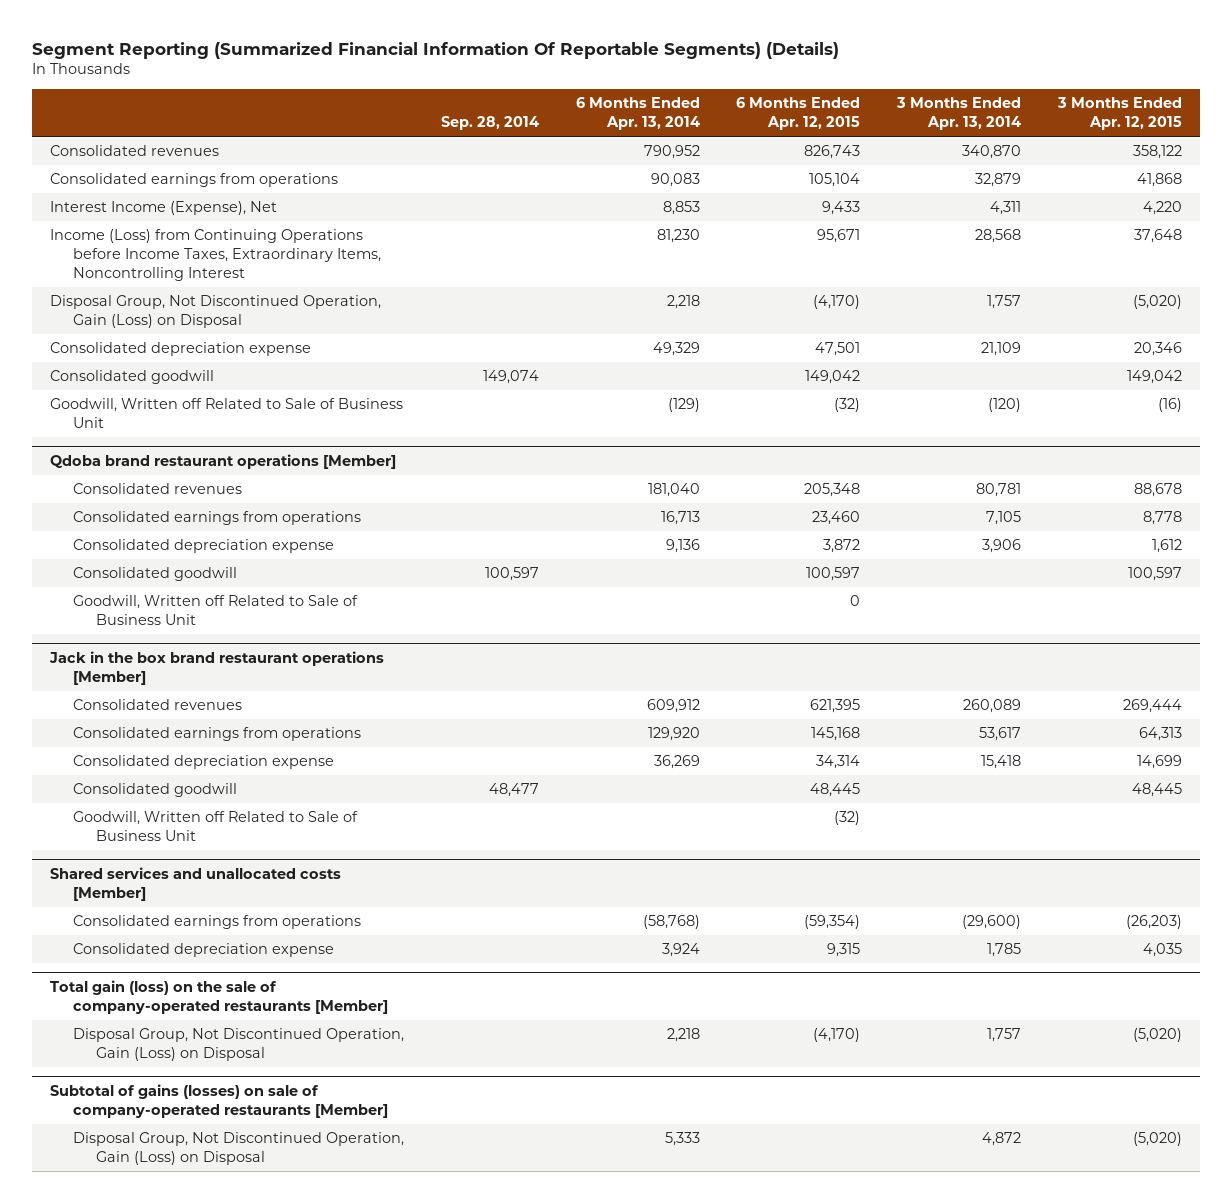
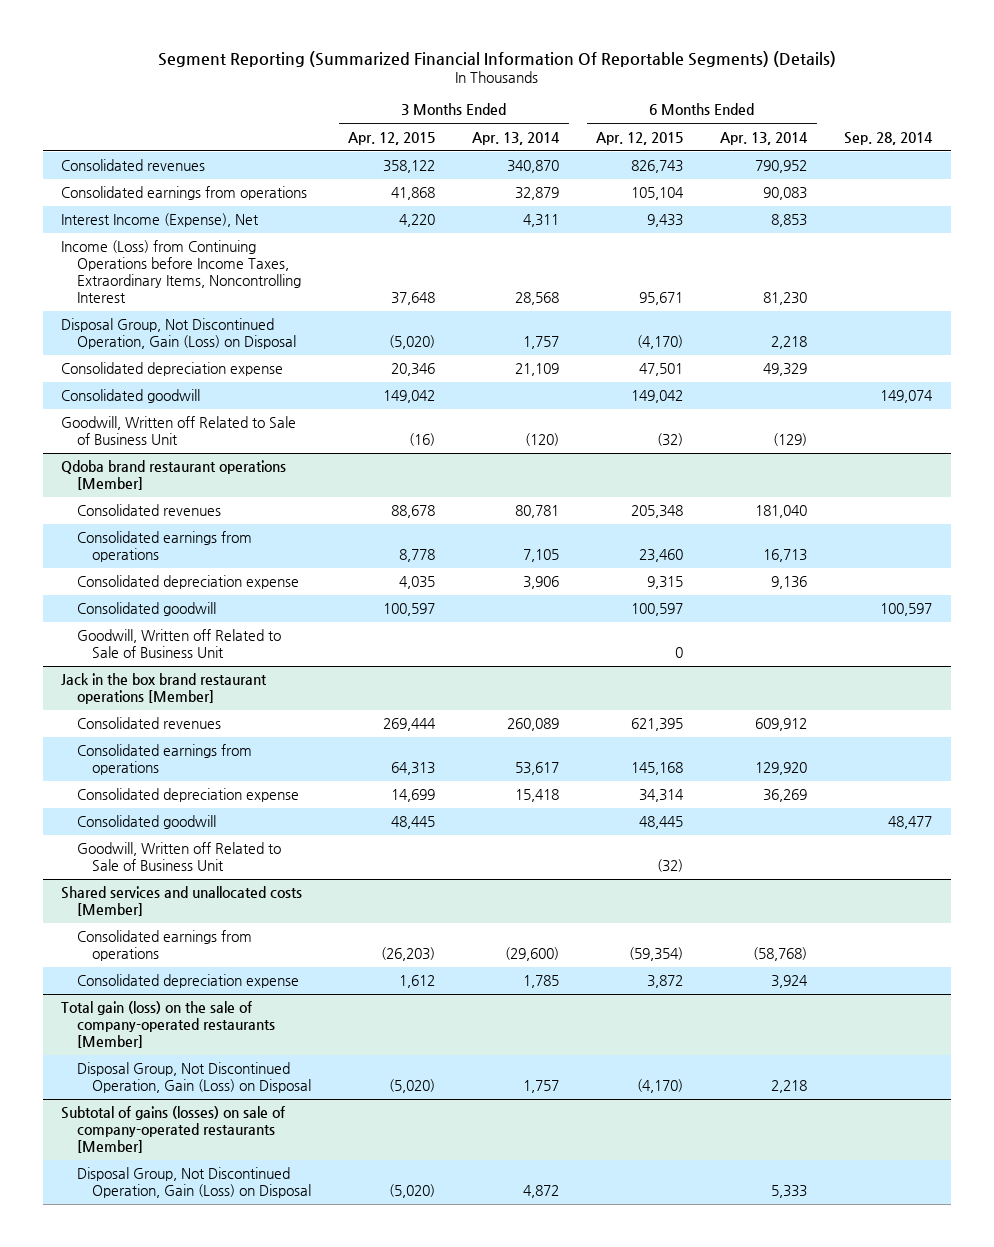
- | Sep. 28, 2014 | 6 Months Ended Apr. 13, 2014 | 6 Months Ended Apr. 12, 2015 | 3 Months Ended Apr. 13, 2014 | 3 Months Ended Apr. 12, 2015
+ | 3 Months Ended Apr. 12, 2015 | 3 Months Ended Apr. 13, 2014 | 6 Months Ended Apr. 12, 2015 | 6 Months Ended Apr. 13, 2014 | Sep. 28, 2014
@ Qdoba brand restaurant operations [Member]
- Consolidated depreciation expense | | 9,136 | 3,872 | 3,906 | 1,612
+ Consolidated depreciation expense | 4,035 | 3,906 | 9,315 | 9,136 |
@ Shared services and unallocated costs [Member]
- Consolidated depreciation expense | | 3,924 | 9,315 | 1,785 | 4,035
+ Consolidated depreciation expense | 1,612 | 1,785 | 3,872 | 3,924 |

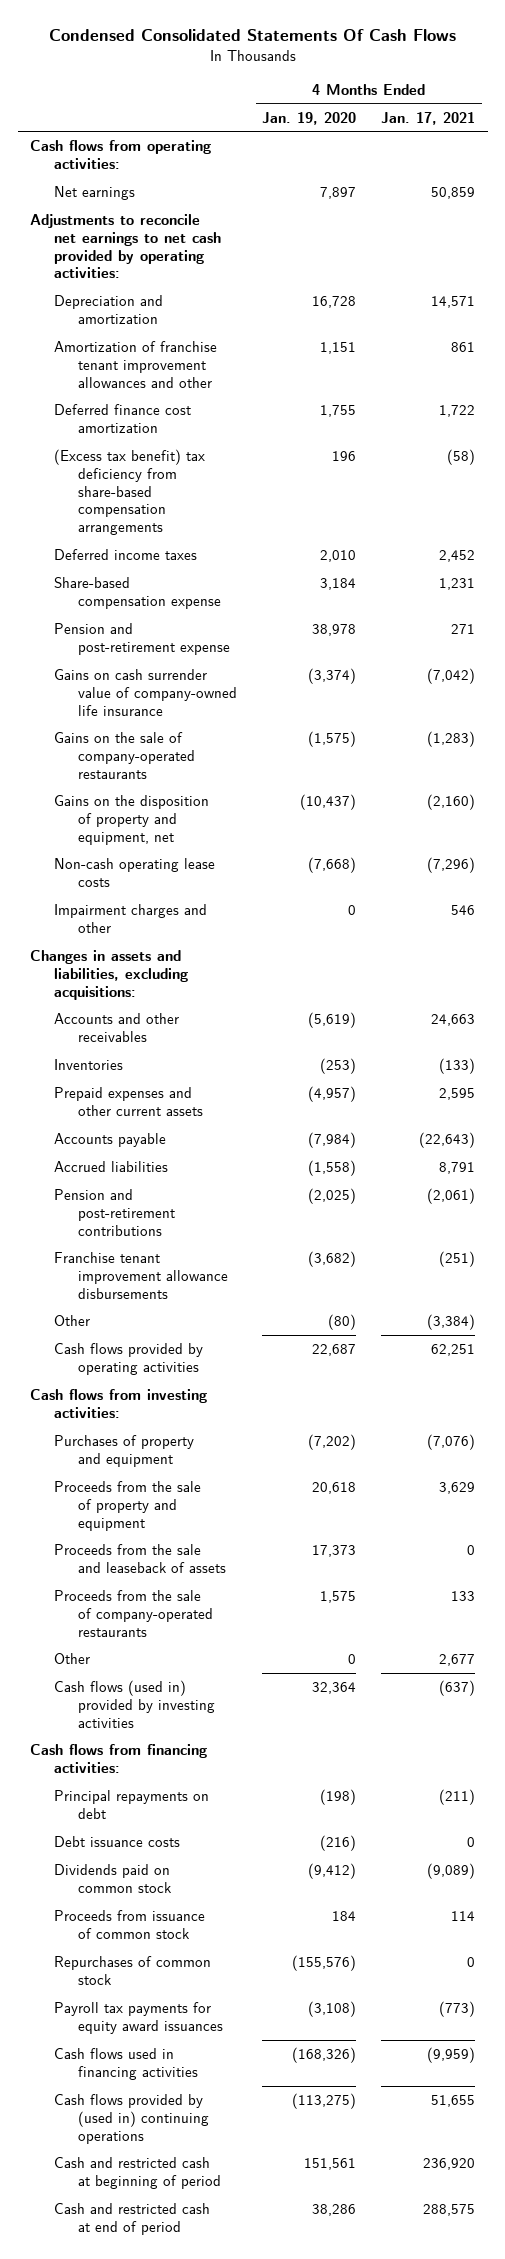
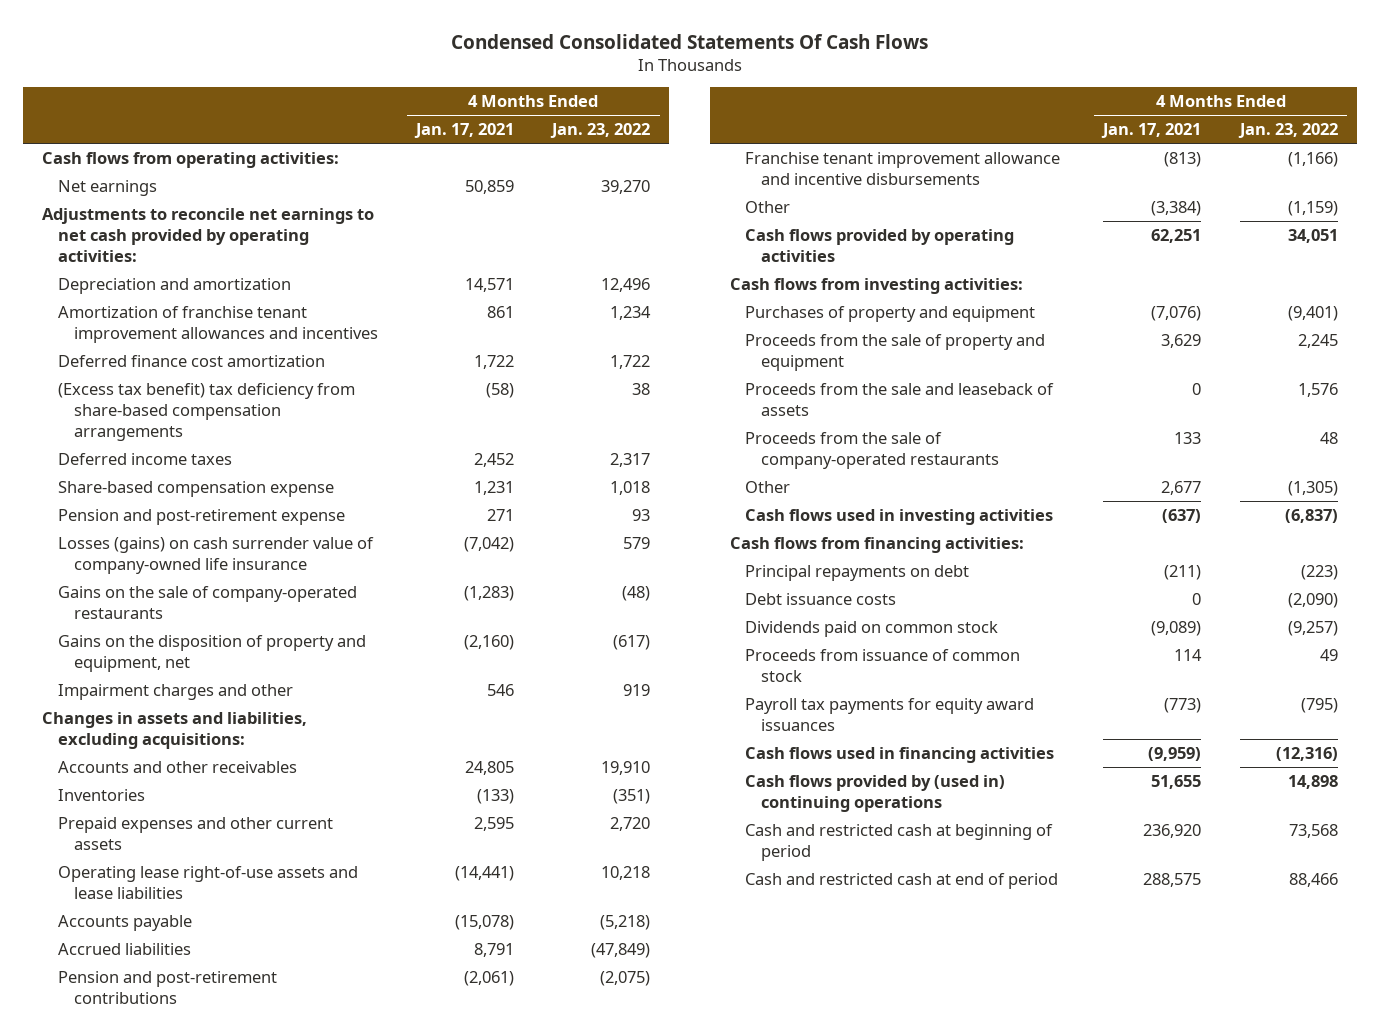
- | 4 Months Ended Jan. 19, 2020 | 4 Months Ended Jan. 17, 2021
+ | 4 Months Ended Jan. 17, 2021 | 4 Months Ended Jan. 23, 2022
- Amortization of franchise tenant improvement allowances and other | 1,151 | 861
+ Amortization of franchise tenant improvement allowances and incentives | 861 | 1,234
- Gains on cash surrender value of company-owned life insurance | (3,374) | (7,042)
+ Losses (gains) on cash surrender value of company-owned life insurance | (7,042) | 579
- Non-cash operating lease costs | (7,668) | (7,296)
- Accounts and other receivables | (5,619) | 24,663
+ Accounts and other receivables | 24,805 | 19,910
- Accounts payable | (7,984) | (22,643)
+ Operating lease right-of-use assets and lease liabilities | (14,441) | 10,218
+ Accounts payable | (15,078) | (5,218)
- Franchise tenant improvement allowance disbursements | (3,682) | (251)
+ Franchise tenant improvement allowance and incentive disbursements | (813) | (1,166)
- Cash flows (used in) provided by investing activities | 32,364 | (637)
+ Cash flows used in investing activities | (637) | (6,837)
- Repurchases of common stock | (155,576) | 0

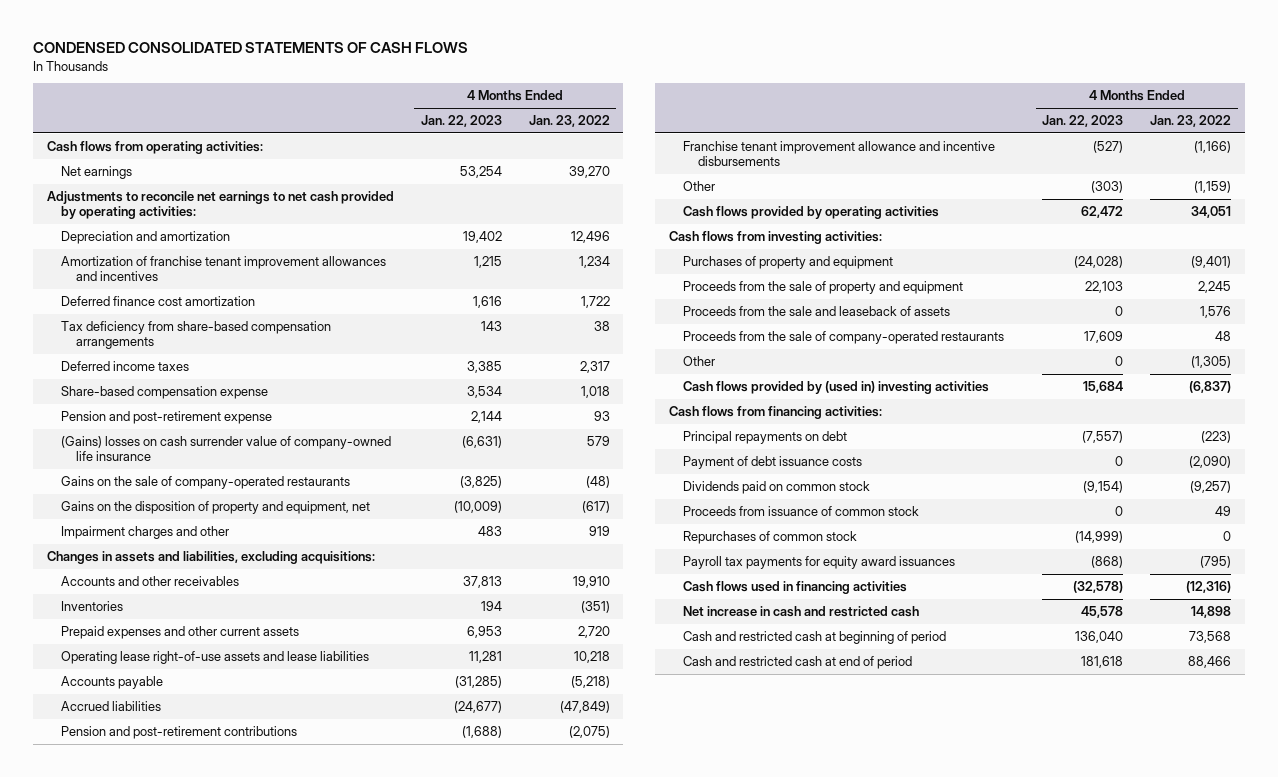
- Condensed Consolidated Statements Of Cash Flows
+ CONDENSED CONSOLIDATED STATEMENTS OF CASH FLOWS
- | 4 Months Ended Jan. 17, 2021 | 4 Months Ended Jan. 23, 2022
+ | 4 Months Ended Jan. 22, 2023 | 4 Months Ended Jan. 23, 2022
- (Excess tax benefit) tax deficiency from share-based compensation arrangements | (58) | 38
+ Tax deficiency from share-based compensation arrangements | 143 | 38
- Losses (gains) on cash surrender value of company-owned life insurance | (7,042) | 579
+ (Gains) losses on cash surrender value of company-owned life insurance | (6,631) | 579
- Cash flows used in investing activities | (637) | (6,837)
+ Cash flows provided by (used in) investing activities | 15,684 | (6,837)
- Debt issuance costs | 0 | (2,090)
+ Payment of debt issuance costs | 0 | (2,090)
+ Repurchases of common stock | (14,999) | 0
- Cash flows provided by (used in) continuing operations | 51,655 | 14,898
+ Net increase in cash and restricted cash | 45,578 | 14,898

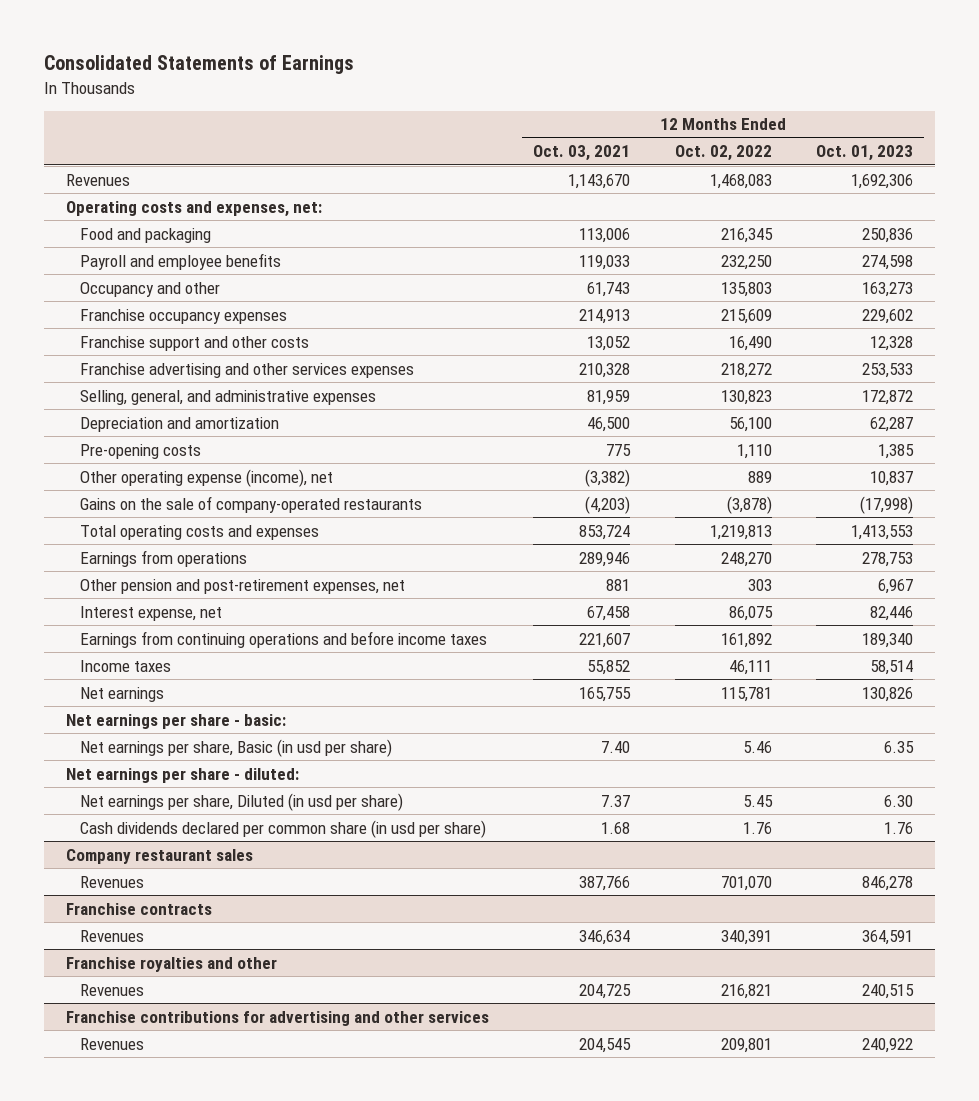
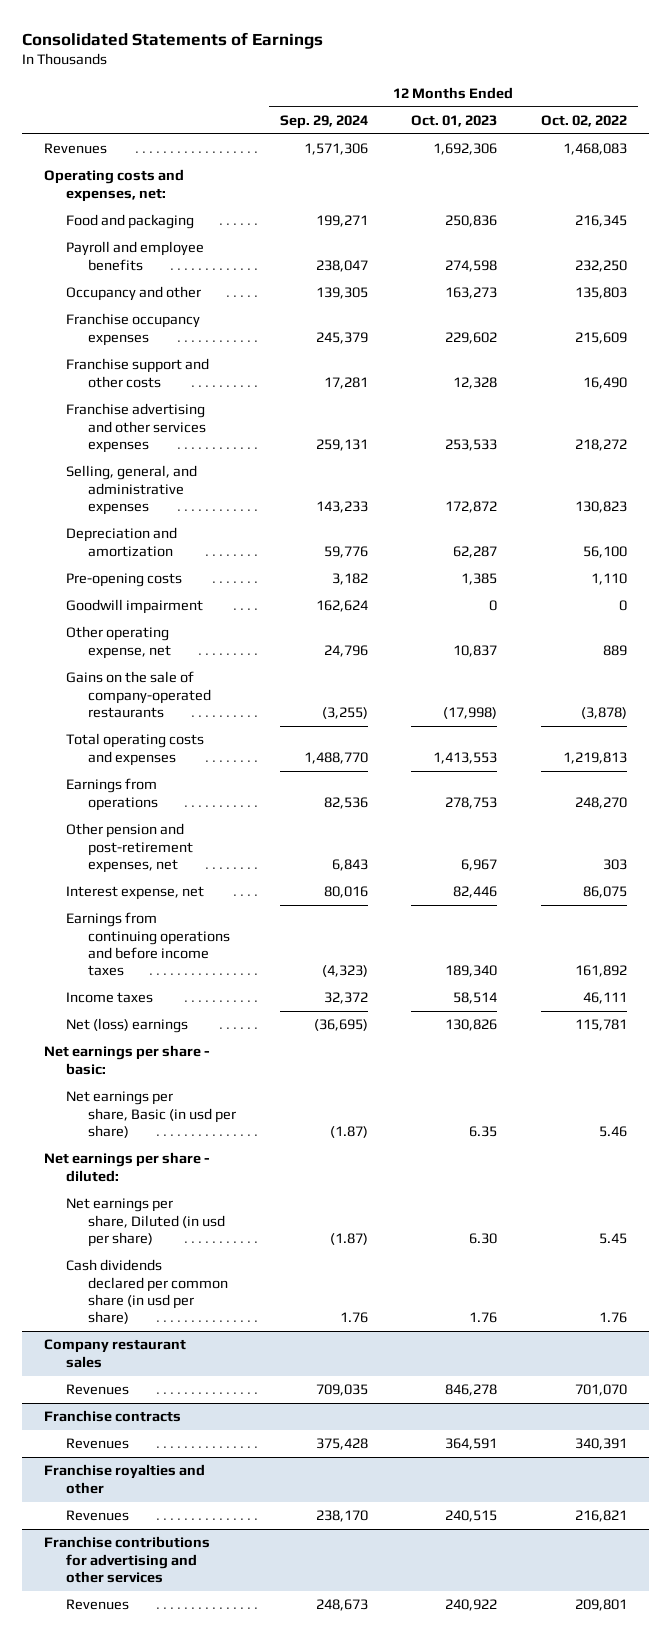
- | 12 Months Ended Oct. 03, 2021 | 12 Months Ended Oct. 02, 2022 | 12 Months Ended Oct. 01, 2023
+ | 12 Months Ended Sep. 29, 2024 | 12 Months Ended Oct. 01, 2023 | 12 Months Ended Oct. 02, 2022
- Other operating expense (income), net | (3,382) | 889 | 10,837
+ Goodwill impairment | 162,624 | 0 | 0
+ Other operating expense, net | 24,796 | 10,837 | 889
- Net earnings | 165,755 | 115,781 | 130,826
+ Net (loss) earnings | (36,695) | 130,826 | 115,781

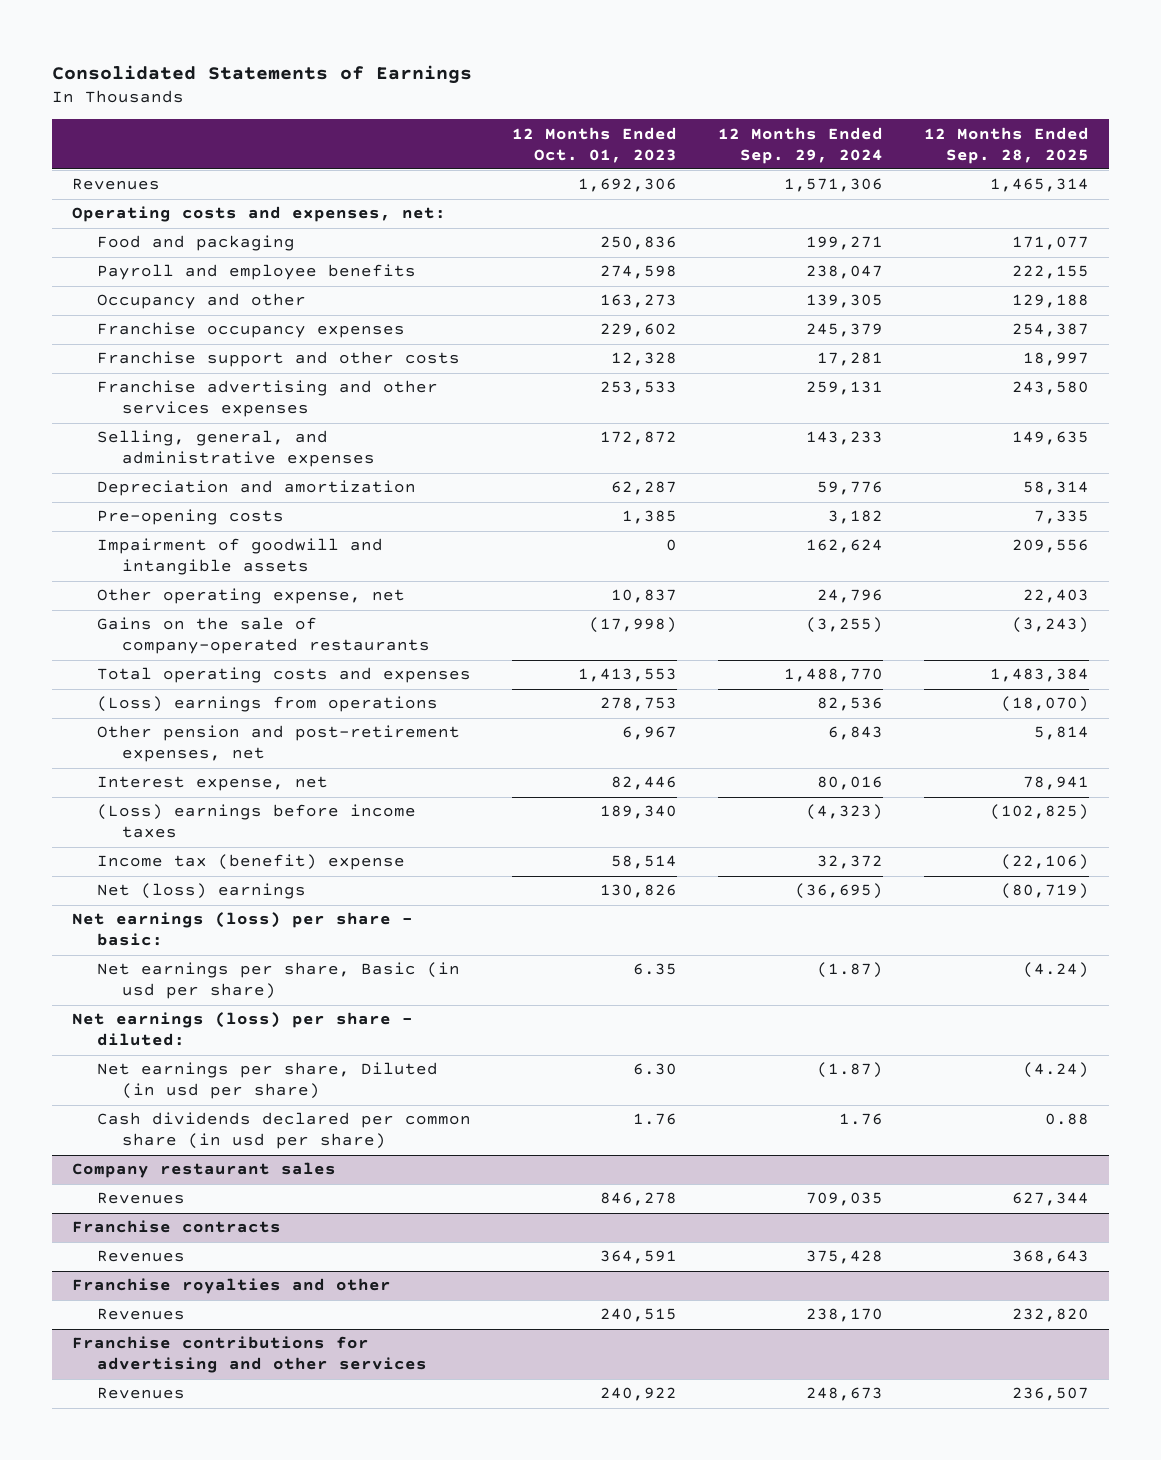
- | 12 Months Ended Sep. 29, 2024 | 12 Months Ended Oct. 01, 2023 | 12 Months Ended Oct. 02, 2022
+ | 12 Months Ended Oct. 01, 2023 | 12 Months Ended Sep. 29, 2024 | 12 Months Ended Sep. 28, 2025
- Goodwill impairment | 162,624 | 0 | 0
+ Impairment of goodwill and intangible assets | 0 | 162,624 | 209,556
- Earnings from operations | 82,536 | 278,753 | 248,270
+ (Loss) earnings from operations | 278,753 | 82,536 | (18,070)
- Earnings from continuing operations and before income taxes | (4,323) | 189,340 | 161,892
- Income taxes | 32,372 | 58,514 | 46,111
+ (Loss) earnings before income taxes | 189,340 | (4,323) | (102,825)
+ Income tax (benefit) expense | 58,514 | 32,372 | (22,106)
- Net earnings per share - basic:
+ Net earnings (loss) per share - basic:
- Net earnings per share - diluted:
+ Net earnings (loss) per share - diluted:

